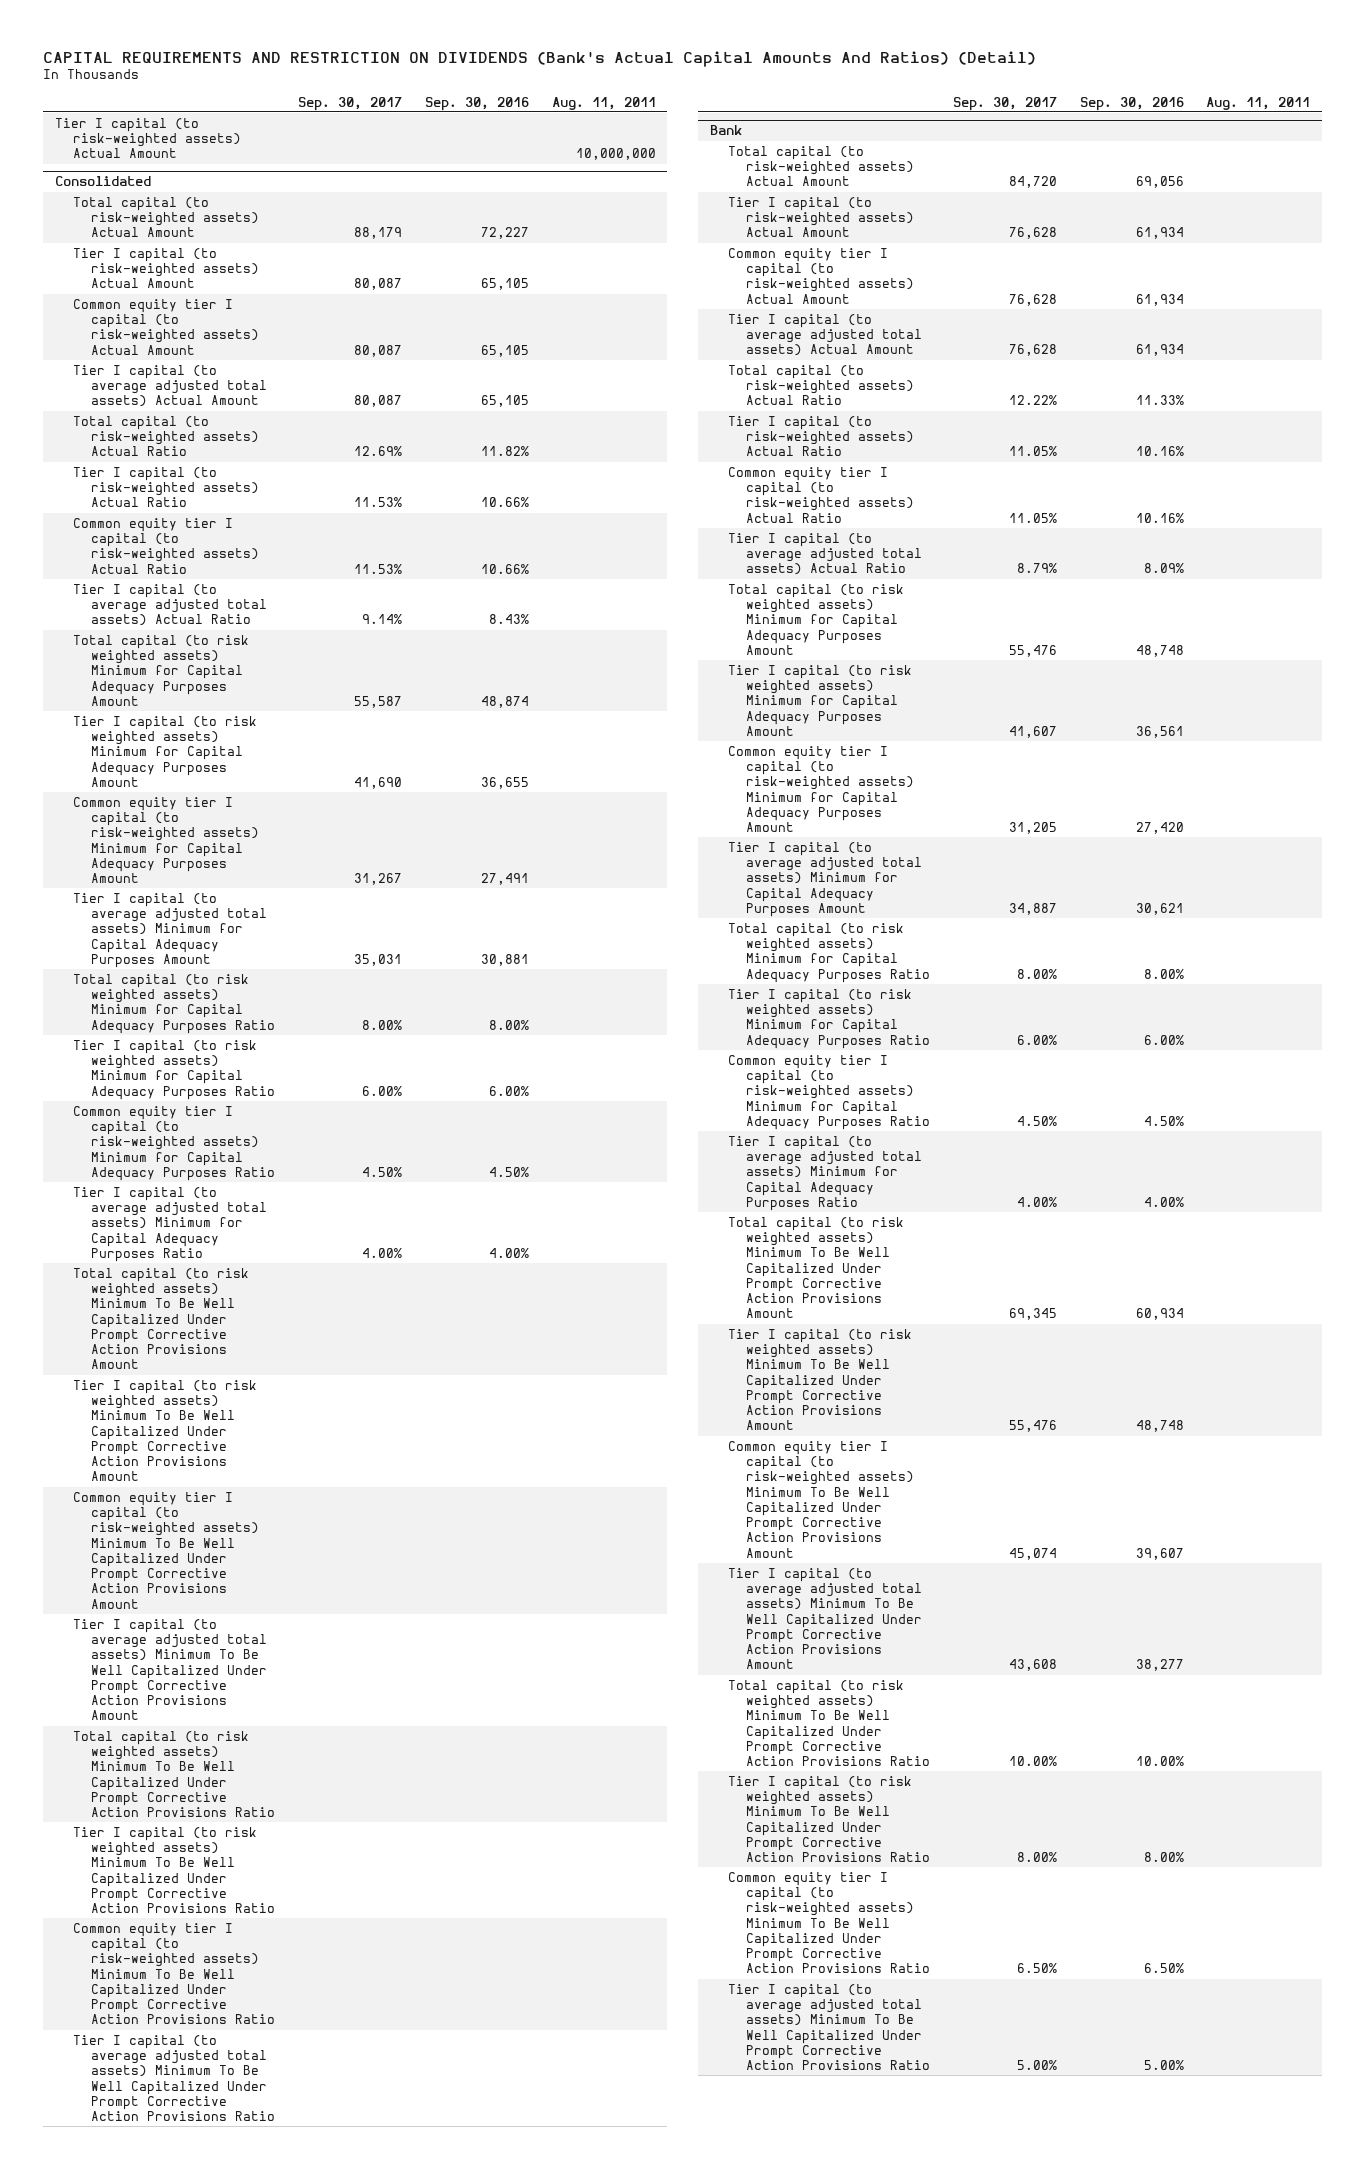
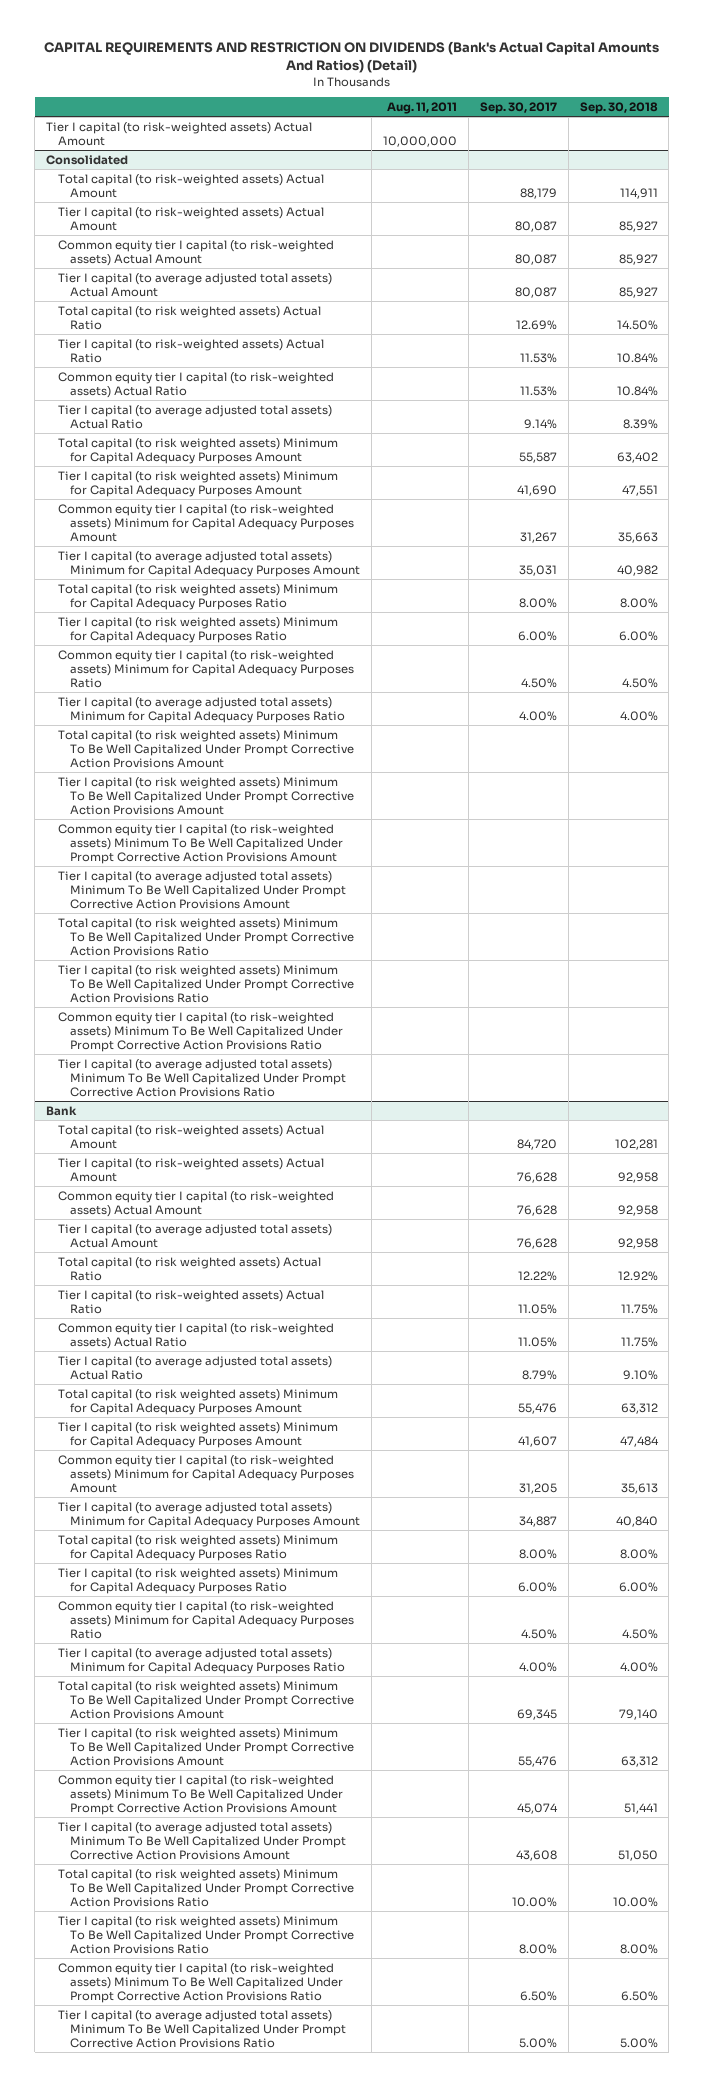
- | Sep. 30, 2017 | Sep. 30, 2016 | Aug. 11, 2011
+ | Aug. 11, 2011 | Sep. 30, 2017 | Sep. 30, 2018
@ Consolidated
- Total capital (to risk-weighted assets) Actual Ratio | 12.69% | 11.82% |
+ Total capital (to risk weighted assets) Actual Ratio | | 12.69% | 14.50%
@ Bank
- Total capital (to risk-weighted assets) Actual Ratio | 12.22% | 11.33% |
+ Total capital (to risk weighted assets) Actual Ratio | | 12.22% | 12.92%

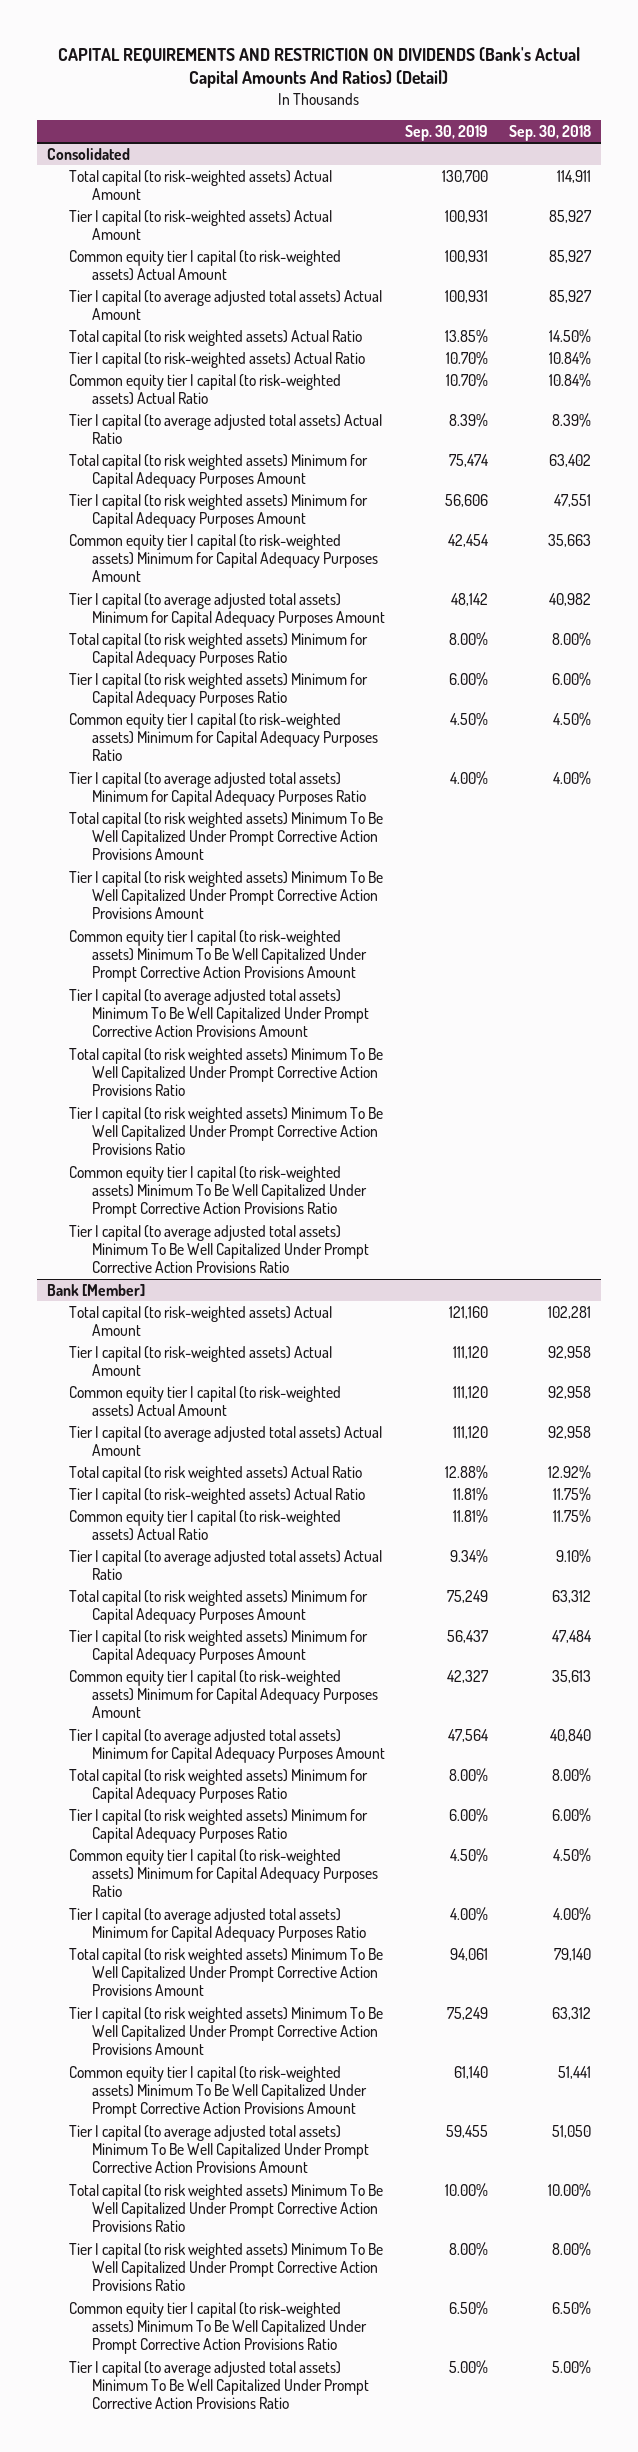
- | Aug. 11, 2011 | Sep. 30, 2017 | Sep. 30, 2018
+ | Sep. 30, 2019 | Sep. 30, 2018
- Tier I capital (to risk-weighted assets) Actual Amount | 10,000,000 | |
- Bank
+ Bank [Member]

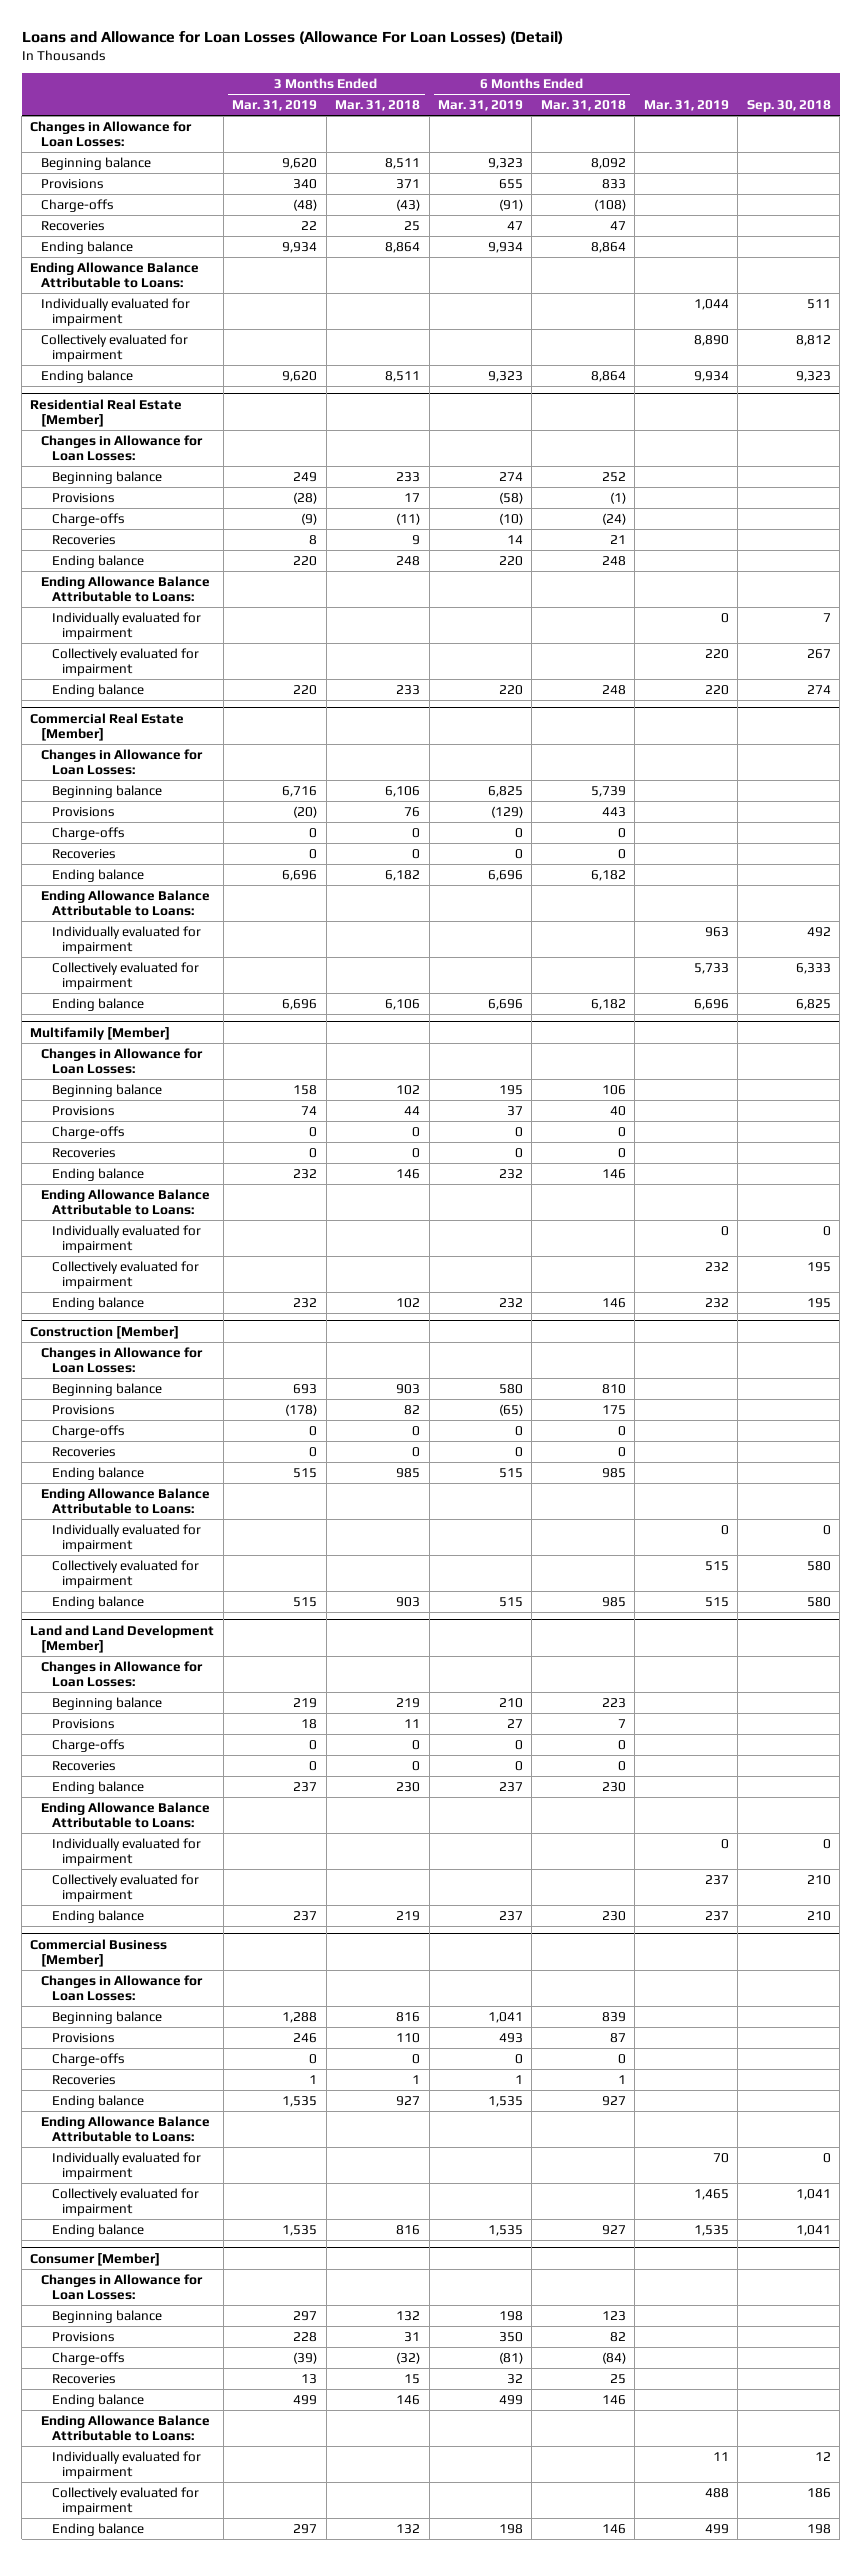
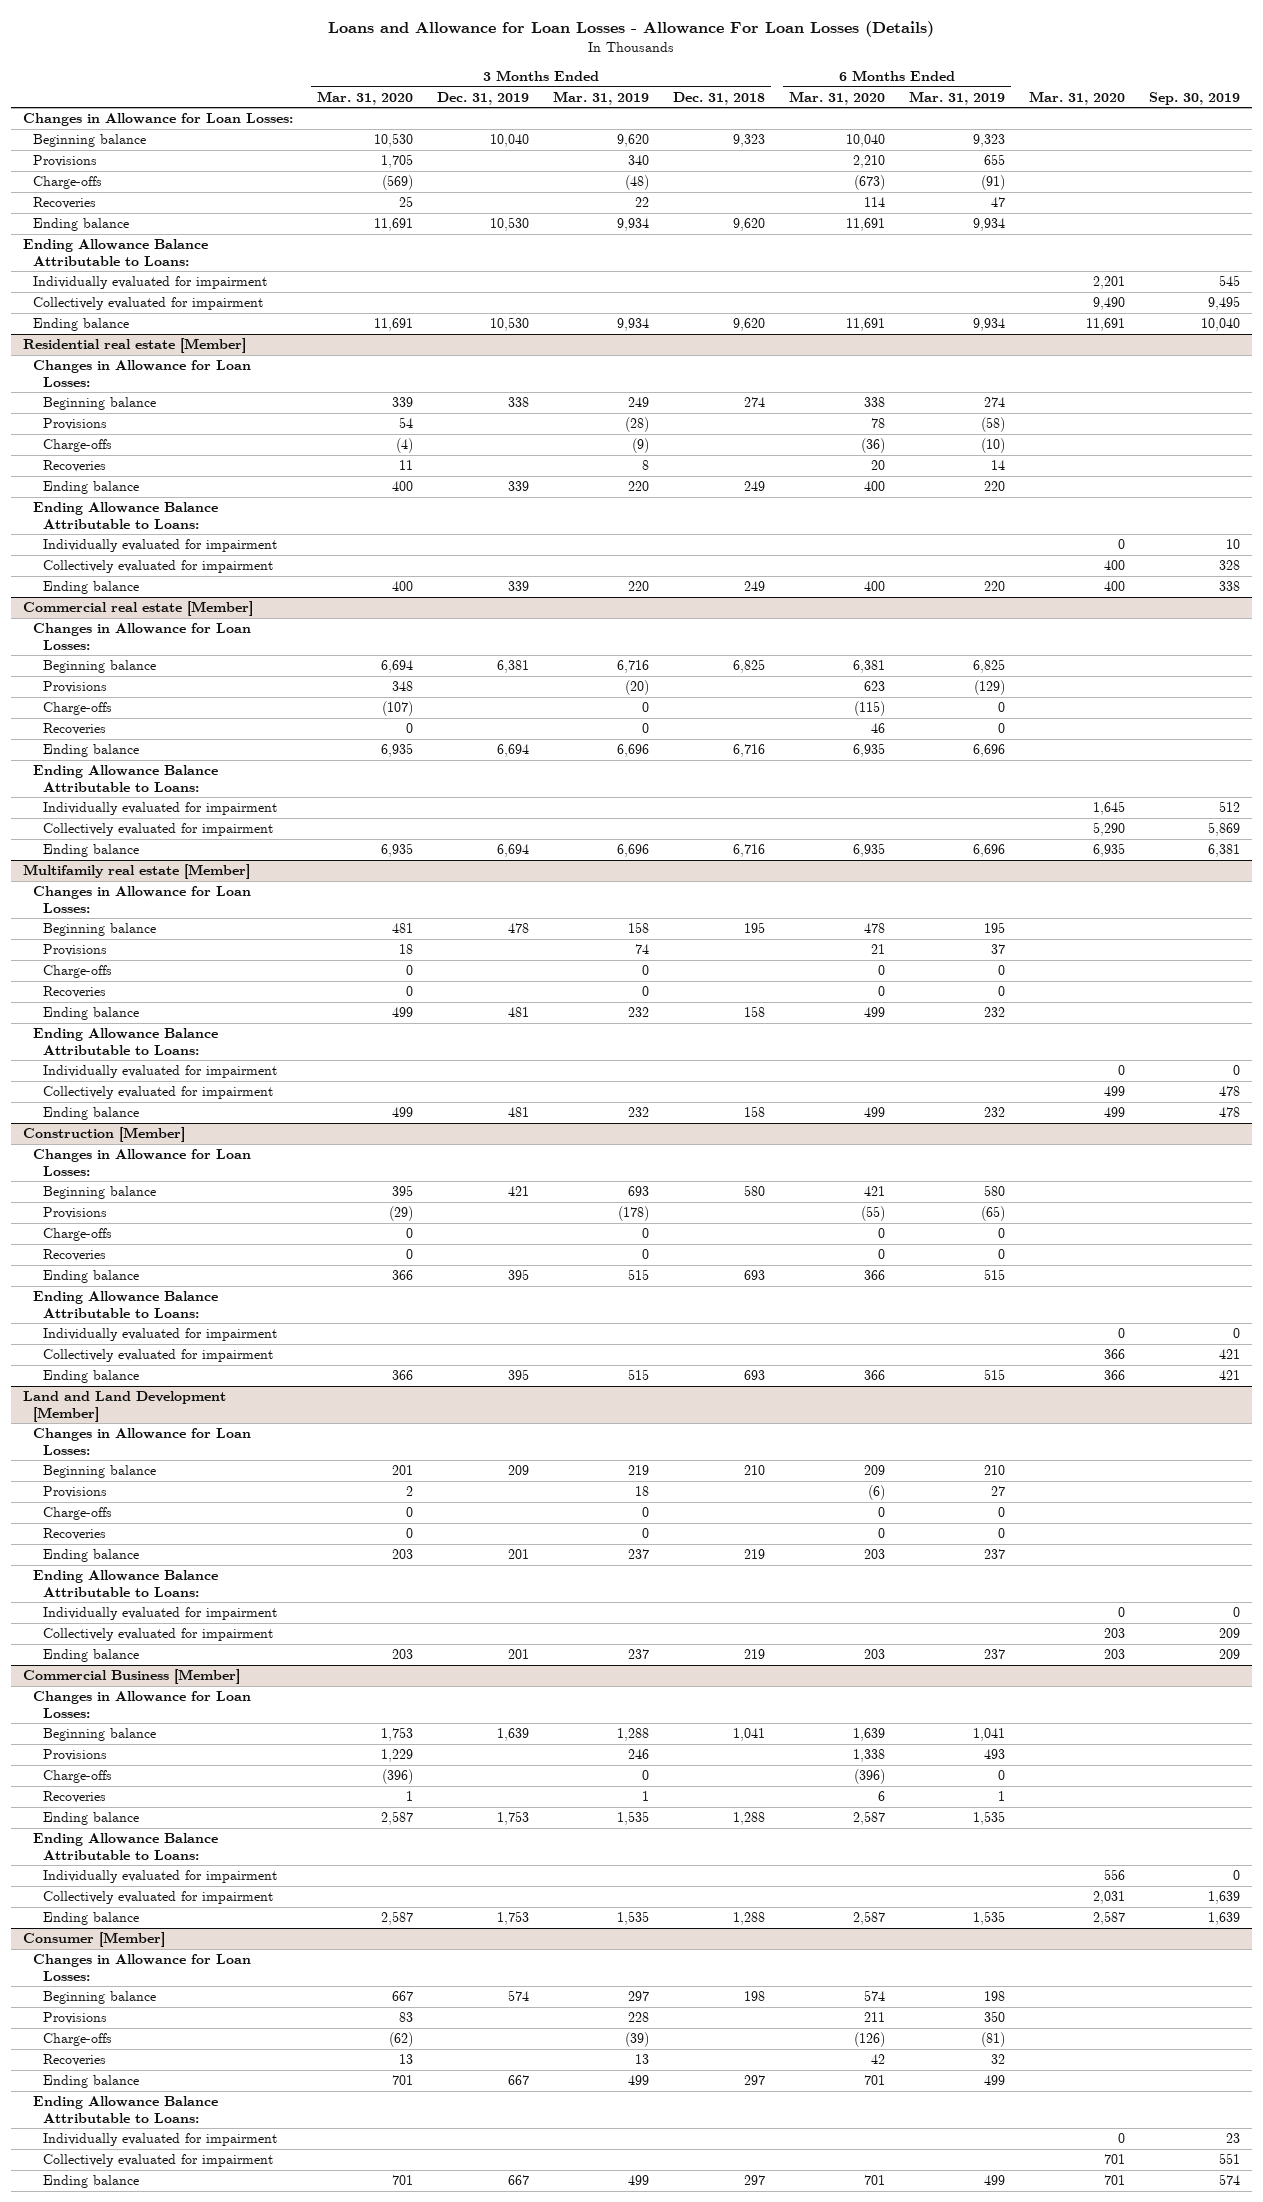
- Loans and Allowance for Loan Losses (Allowance For Loan Losses) (Detail)
+ Loans and Allowance for Loan Losses - Allowance For Loan Losses (Details)
- | 3 Months Ended Mar. 31, 2019 | 3 Months Ended Mar. 31, 2018 | 6 Months Ended Mar. 31, 2019 | 6 Months Ended Mar. 31, 2018 | Mar. 31, 2019 | Sep. 30, 2018
+ | 3 Months Ended Mar. 31, 2020 | 3 Months Ended Dec. 31, 2019 | 3 Months Ended Mar. 31, 2019 | 3 Months Ended Dec. 31, 2018 | 6 Months Ended Mar. 31, 2020 | 6 Months Ended Mar. 31, 2019 | Mar. 31, 2020 | Sep. 30, 2019
- Ending balance | 9,620 | 8,511 | 9,323 | 8,864 | 9,934 | 9,323
- Residential Real Estate [Member]
+ Ending balance | 11,691 | 10,530 | 9,934 | 9,620 | 11,691 | 9,934 | 11,691 | 10,040
+ Residential real estate [Member]
- Commercial Real Estate [Member]
+ Commercial real estate [Member]
- Multifamily [Member]
+ Multifamily real estate [Member]
@ Consumer [Member]
- Ending balance | 297 | 132 | 198 | 146 | 499 | 198
+ Ending balance | 701 | 667 | 499 | 297 | 701 | 499 | 701 | 574

